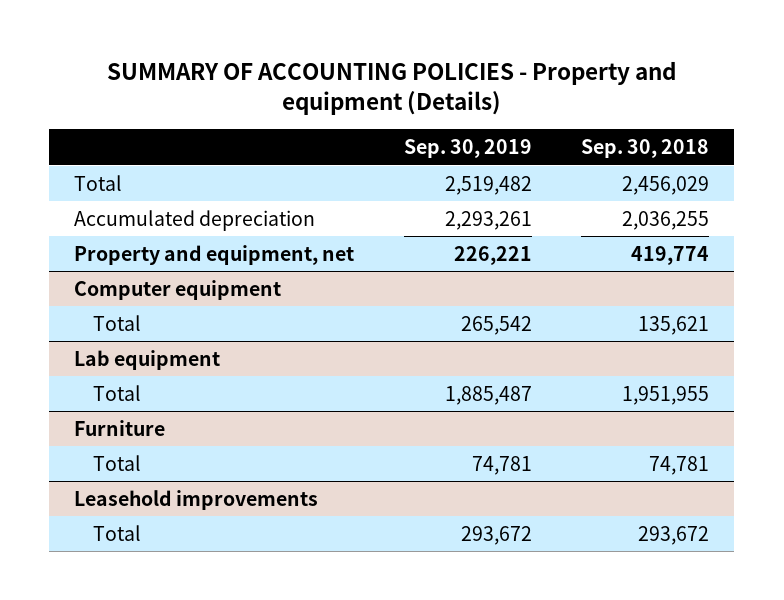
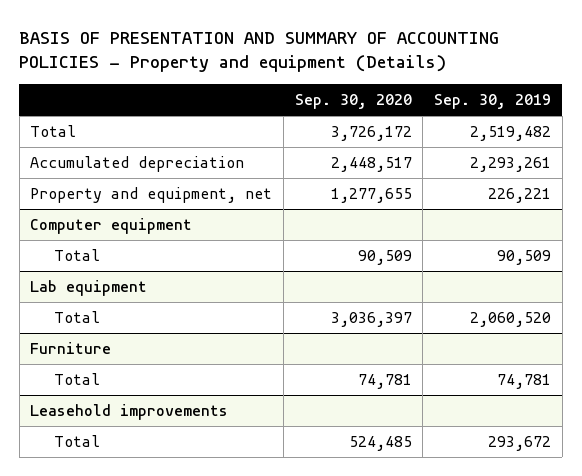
- SUMMARY OF ACCOUNTING POLICIES - Property and equipment (Details)
+ BASIS OF PRESENTATION AND SUMMARY OF ACCOUNTING POLICIES - Property and equipment (Details)
- | Sep. 30, 2019 | Sep. 30, 2018
+ | Sep. 30, 2020 | Sep. 30, 2019
@ Computer equipment
- Total | 265,542 | 135,621
+ Total | 90,509 | 90,509
@ Lab equipment
- Total | 1,885,487 | 1,951,955
+ Total | 3,036,397 | 2,060,520

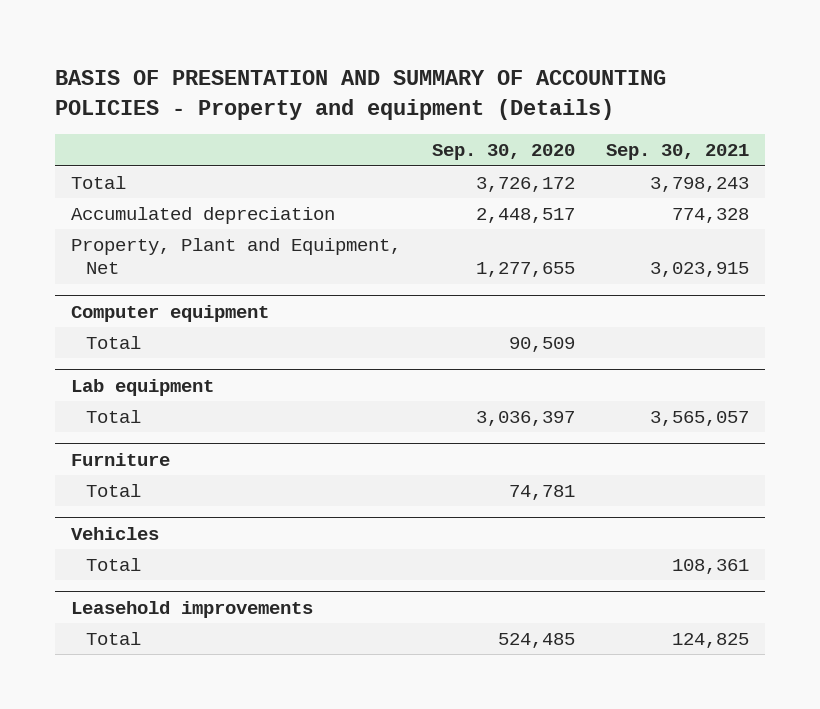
- | Sep. 30, 2020 | Sep. 30, 2019
+ | Sep. 30, 2020 | Sep. 30, 2021
- Property and equipment, net | 1,277,655 | 226,221
+ Property, Plant and Equipment, Net | 1,277,655 | 3,023,915
+ Vehicles
+ Total | | 108,361

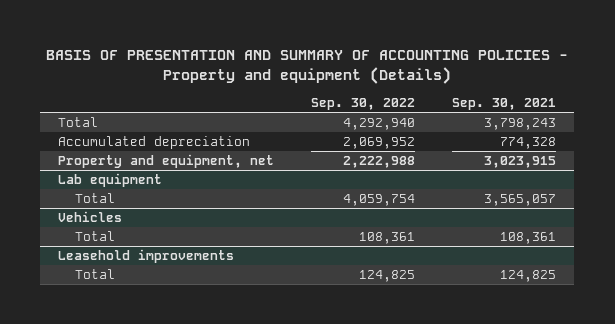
- | Sep. 30, 2020 | Sep. 30, 2021
+ | Sep. 30, 2022 | Sep. 30, 2021
- Property, Plant and Equipment, Net | 1,277,655 | 3,023,915
- Computer equipment
- Total | 90,509 |
+ Property and equipment, net | 2,222,988 | 3,023,915
- Furniture
- Total | 74,781 |

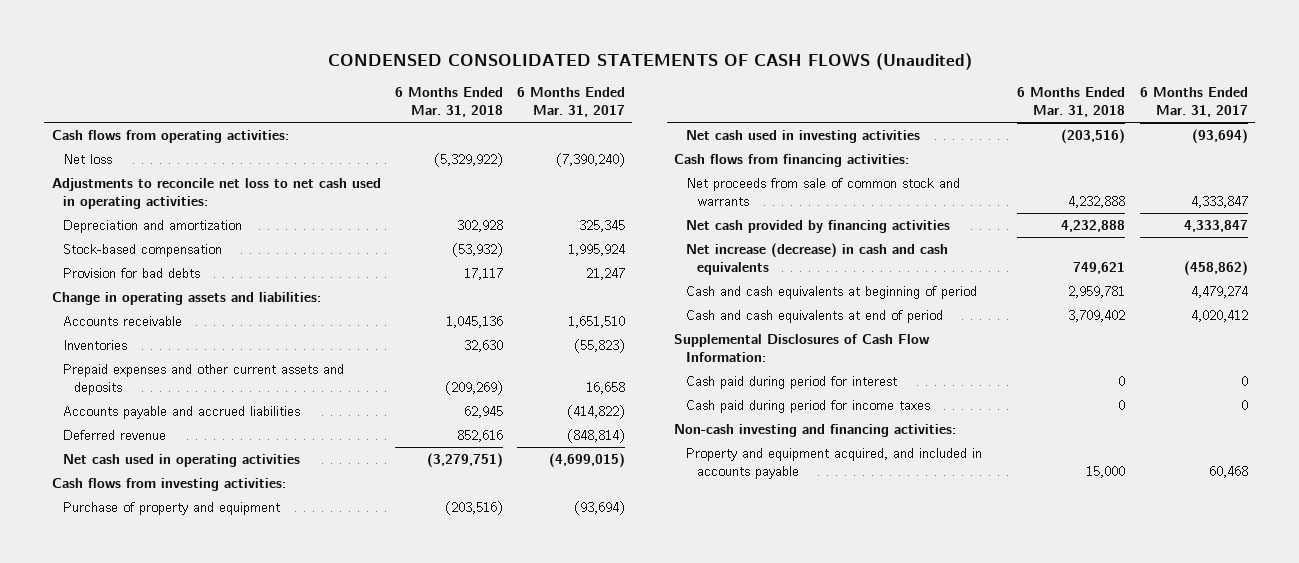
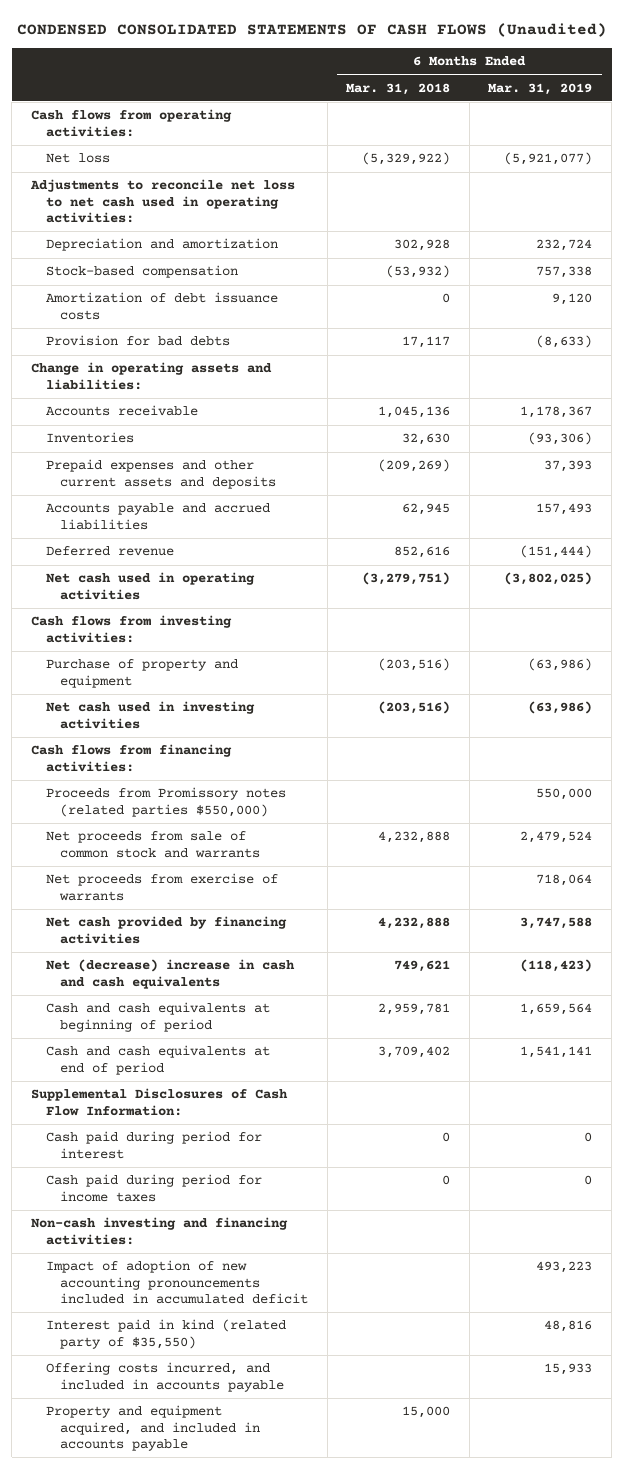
- | 6 Months Ended Mar. 31, 2018 | 6 Months Ended Mar. 31, 2017
+ | 6 Months Ended Mar. 31, 2018 | 6 Months Ended Mar. 31, 2019
+ Amortization of debt issuance costs | 0 | 9,120
+ Proceeds from Promissory notes (related parties $550,000) | | 550,000
+ Net proceeds from exercise of warrants | | 718,064
- Net increase (decrease) in cash and cash equivalents | 749,621 | (458,862)
+ Net (decrease) increase in cash and cash equivalents | 749,621 | (118,423)
+ Impact of adoption of new accounting pronouncements included in accumulated deficit | | 493,223
+ Interest paid in kind (related party of $35,550) | | 48,816
+ Offering costs incurred, and included in accounts payable | | 15,933

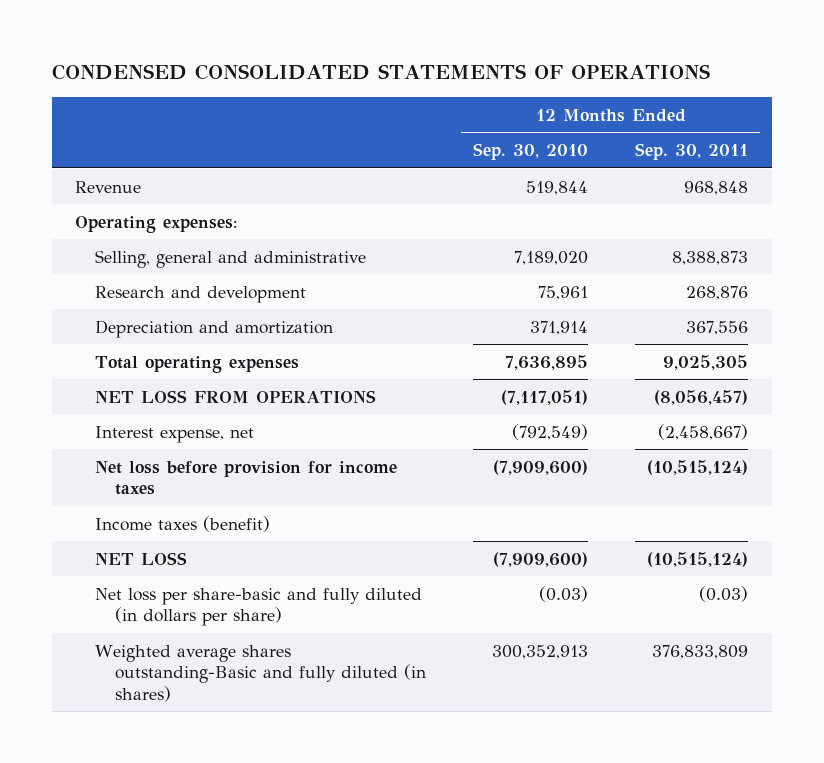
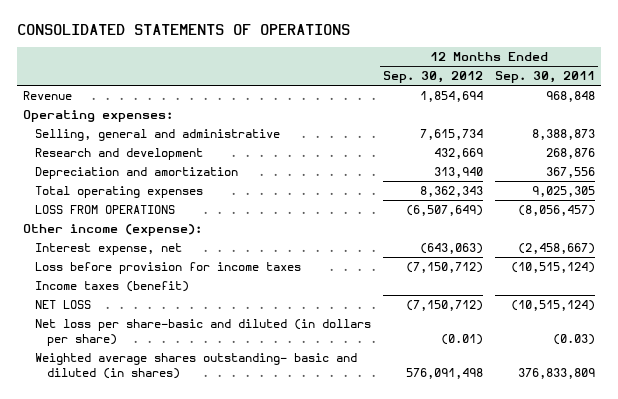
- CONDENSED CONSOLIDATED STATEMENTS OF OPERATIONS
+ CONSOLIDATED STATEMENTS OF OPERATIONS
- | 12 Months Ended Sep. 30, 2010 | 12 Months Ended Sep. 30, 2011
+ | 12 Months Ended Sep. 30, 2012 | 12 Months Ended Sep. 30, 2011
- NET LOSS FROM OPERATIONS | (7,117,051) | (8,056,457)
+ LOSS FROM OPERATIONS | (6,507,649) | (8,056,457)
+ Other income (expense):
- Net loss before provision for income taxes | (7,909,600) | (10,515,124)
+ Loss before provision for income taxes | (7,150,712) | (10,515,124)
- Net loss per share-basic and fully diluted (in dollars per share) | (0.03) | (0.03)
- Weighted average shares outstanding-Basic and fully diluted (in shares) | 300,352,913 | 376,833,809
+ Net loss per share-basic and diluted (in dollars per share) | (0.01) | (0.03)
+ Weighted average shares outstanding- basic and diluted (in shares) | 576,091,498 | 376,833,809

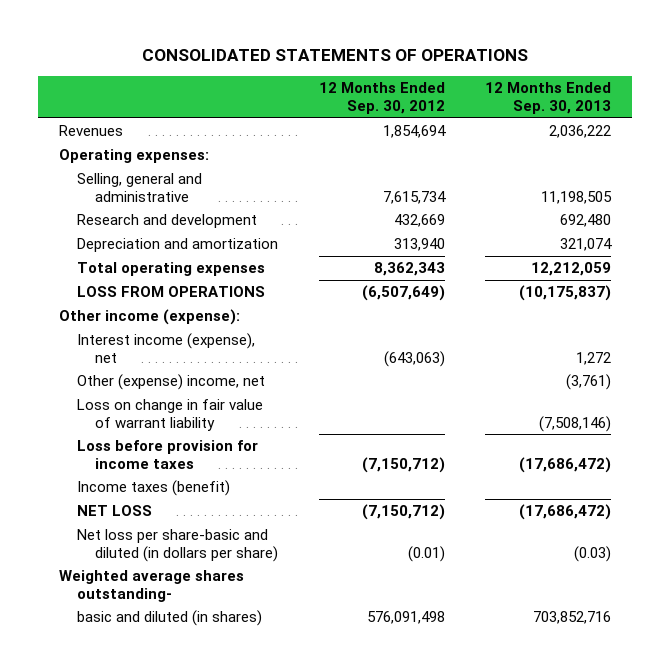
- | 12 Months Ended Sep. 30, 2012 | 12 Months Ended Sep. 30, 2011
+ | 12 Months Ended Sep. 30, 2012 | 12 Months Ended Sep. 30, 2013
- Revenue | 1,854,694 | 968,848
+ Revenues | 1,854,694 | 2,036,222
- Interest expense, net | (643,063) | (2,458,667)
+ Interest income (expense), net | (643,063) | 1,272
+ Other (expense) income, net | | (3,761)
+ Loss on change in fair value of warrant liability | | (7,508,146)
- Weighted average shares outstanding- basic and diluted (in shares) | 576,091,498 | 376,833,809
+ Weighted average shares outstanding-
+ basic and diluted (in shares) | 576,091,498 | 703,852,716

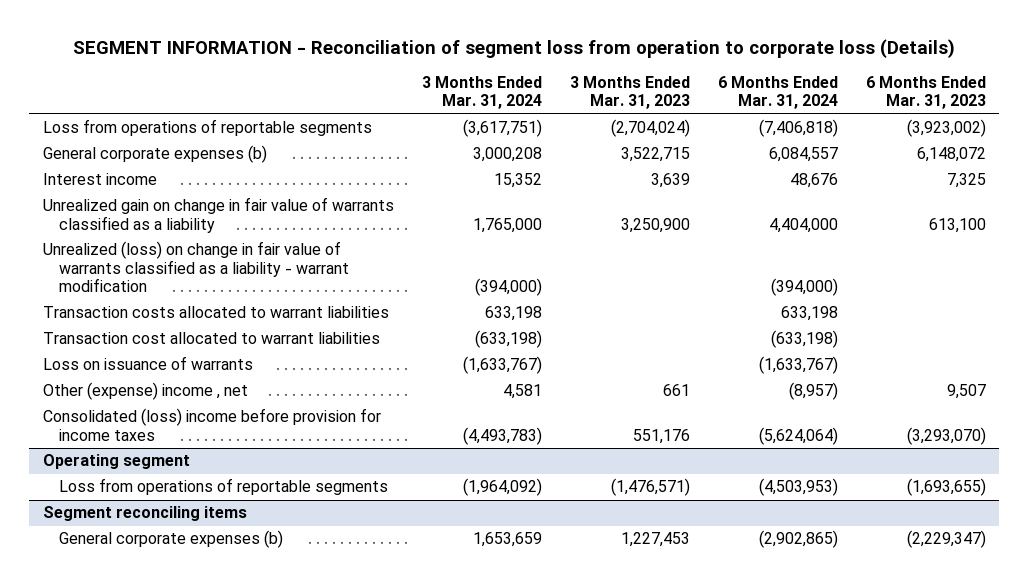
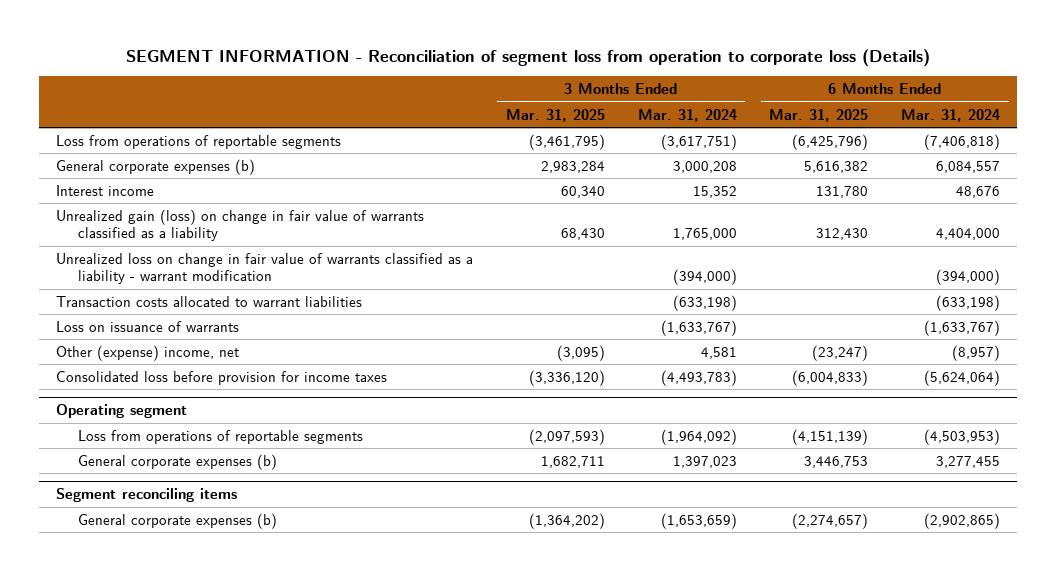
- | 3 Months Ended Mar. 31, 2024 | 3 Months Ended Mar. 31, 2023 | 6 Months Ended Mar. 31, 2024 | 6 Months Ended Mar. 31, 2023
+ | 3 Months Ended Mar. 31, 2025 | 3 Months Ended Mar. 31, 2024 | 6 Months Ended Mar. 31, 2025 | 6 Months Ended Mar. 31, 2024
- Unrealized gain on change in fair value of warrants classified as a liability | 1,765,000 | 3,250,900 | 4,404,000 | 613,100
- Unrealized (loss) on change in fair value of warrants classified as a liability - warrant modification | (394,000) | | (394,000) |
- Transaction costs allocated to warrant liabilities | 633,198 | | 633,198 |
- Transaction cost allocated to warrant liabilities | (633,198) | | (633,198) |
+ Unrealized gain (loss) on change in fair value of warrants classified as a liability | 68,430 | 1,765,000 | 312,430 | 4,404,000
+ Unrealized loss on change in fair value of warrants classified as a liability - warrant modification | | (394,000) | | (394,000)
+ Transaction costs allocated to warrant liabilities | | (633,198) | | (633,198)
- Other (expense) income , net | 4,581 | 661 | (8,957) | 9,507
- Consolidated (loss) income before provision for income taxes | (4,493,783) | 551,176 | (5,624,064) | (3,293,070)
+ Other (expense) income, net | (3,095) | 4,581 | (23,247) | (8,957)
+ Consolidated loss before provision for income taxes | (3,336,120) | (4,493,783) | (6,004,833) | (5,624,064)
@ Operating segment
+ General corporate expenses (b) | 1,682,711 | 1,397,023 | 3,446,753 | 3,277,455
@ Segment reconciling items
- General corporate expenses (b) | 1,653,659 | 1,227,453 | (2,902,865) | (2,229,347)
+ General corporate expenses (b) | (1,364,202) | (1,653,659) | (2,274,657) | (2,902,865)

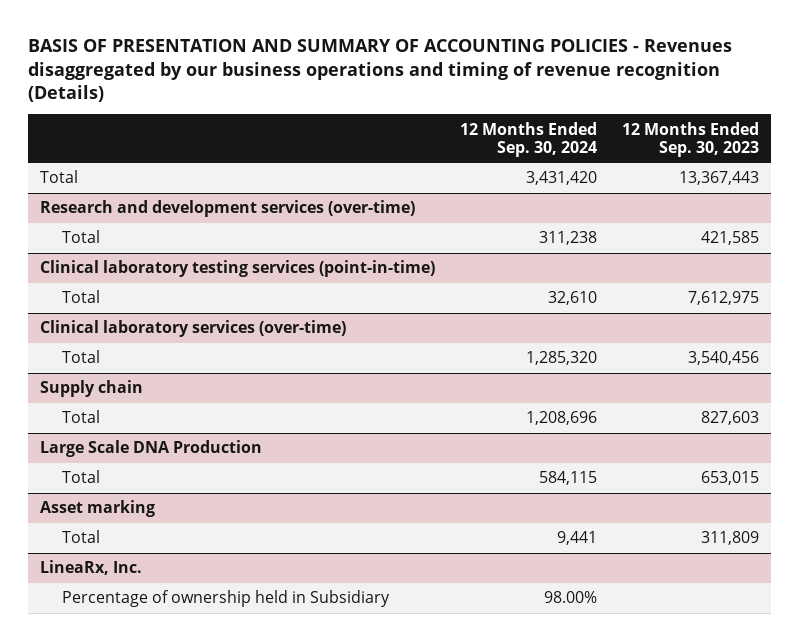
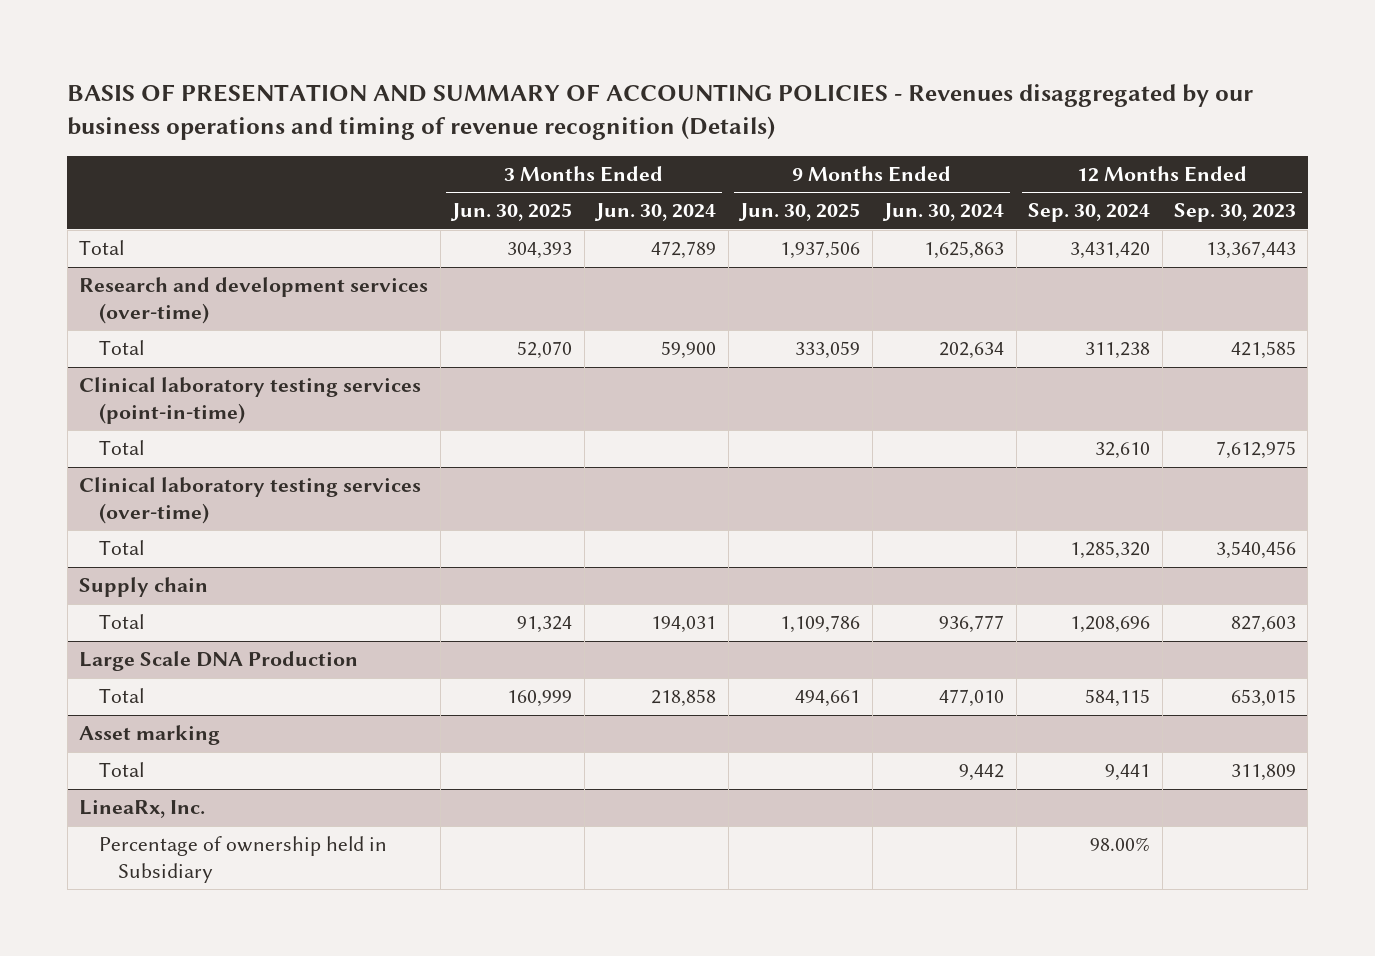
- | 12 Months Ended Sep. 30, 2024 | 12 Months Ended Sep. 30, 2023
+ | 3 Months Ended Jun. 30, 2025 | 3 Months Ended Jun. 30, 2024 | 9 Months Ended Jun. 30, 2025 | 9 Months Ended Jun. 30, 2024 | 12 Months Ended Sep. 30, 2024 | 12 Months Ended Sep. 30, 2023
- Clinical laboratory services (over-time)
+ Clinical laboratory testing services (over-time)

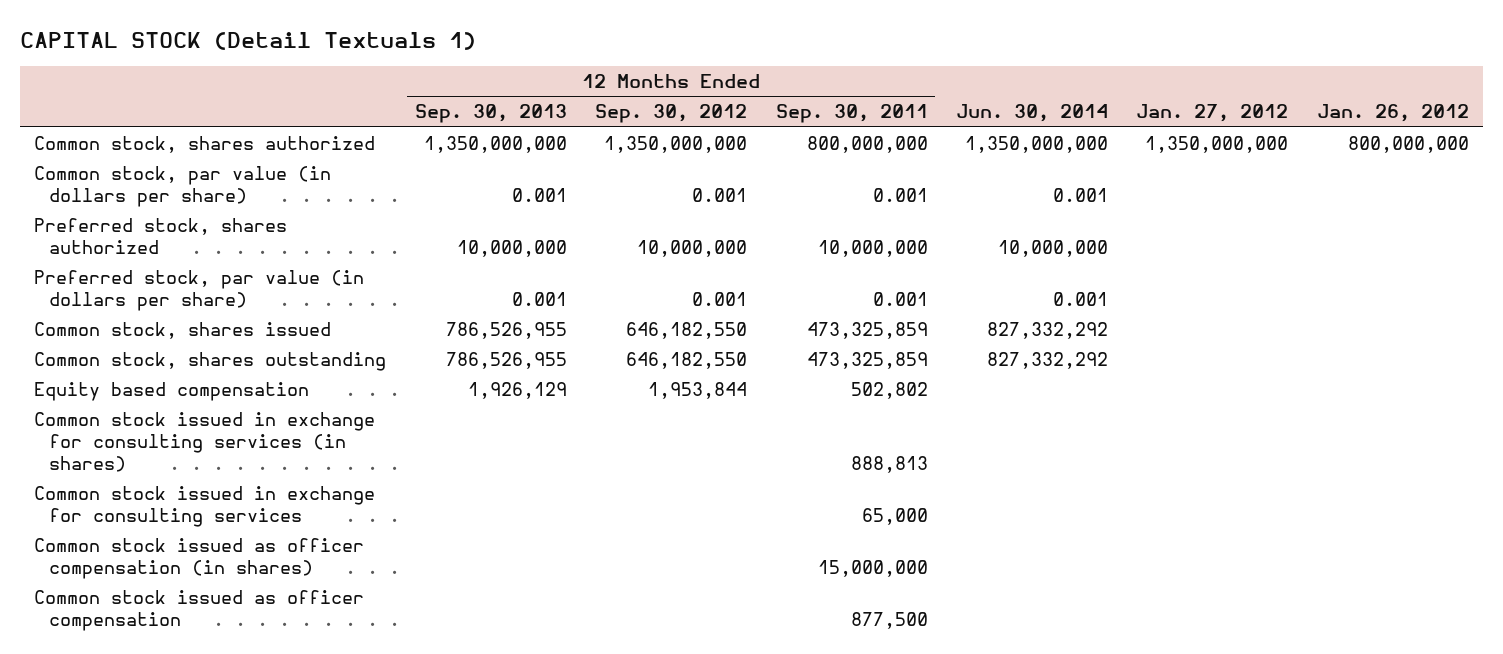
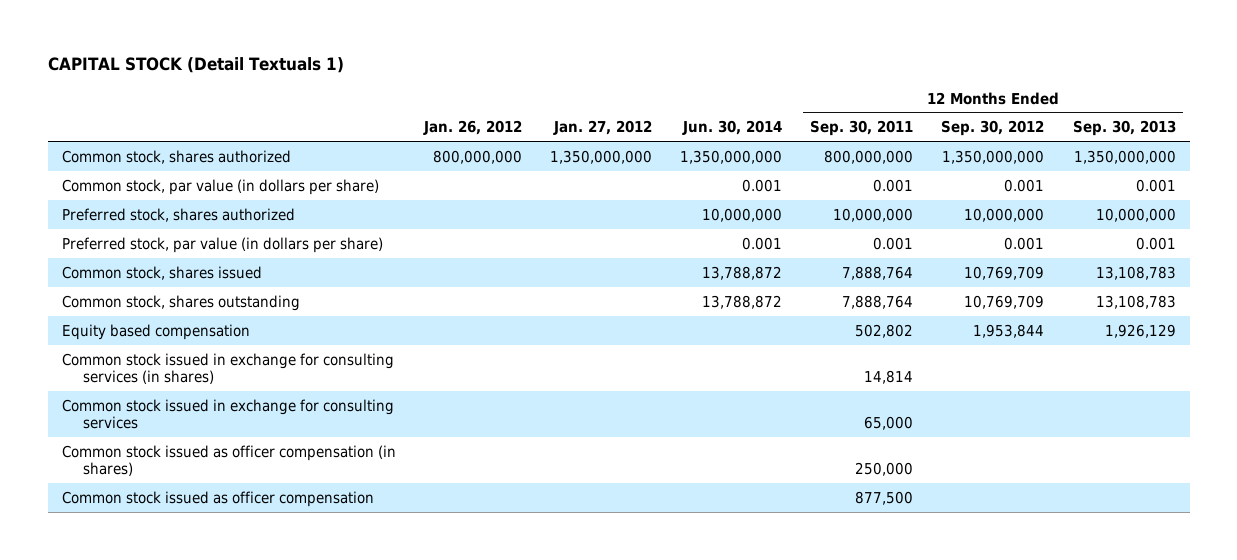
- | 12 Months Ended Sep. 30, 2013 | 12 Months Ended Sep. 30, 2012 | 12 Months Ended Sep. 30, 2011 | Jun. 30, 2014 | Jan. 27, 2012 | Jan. 26, 2012
+ | Jan. 26, 2012 | Jan. 27, 2012 | Jun. 30, 2014 | 12 Months Ended Sep. 30, 2011 | 12 Months Ended Sep. 30, 2012 | 12 Months Ended Sep. 30, 2013
- Common stock, shares issued | 786,526,955 | 646,182,550 | 473,325,859 | 827,332,292 | |
- Common stock, shares outstanding | 786,526,955 | 646,182,550 | 473,325,859 | 827,332,292 | |
+ Common stock, shares issued | | | 13,788,872 | 7,888,764 | 10,769,709 | 13,108,783
+ Common stock, shares outstanding | | | 13,788,872 | 7,888,764 | 10,769,709 | 13,108,783
- Common stock issued in exchange for consulting services (in shares) | | | 888,813 | | |
+ Common stock issued in exchange for consulting services (in shares) | | | | 14,814 | |
- Common stock issued as officer compensation (in shares) | | | 15,000,000 | | |
+ Common stock issued as officer compensation (in shares) | | | | 250,000 | |

